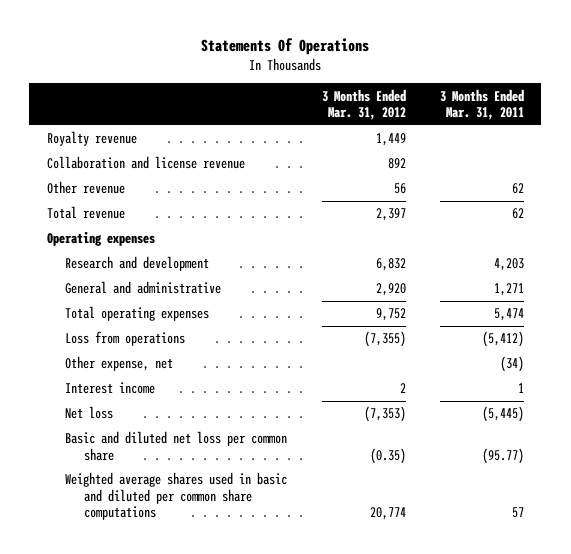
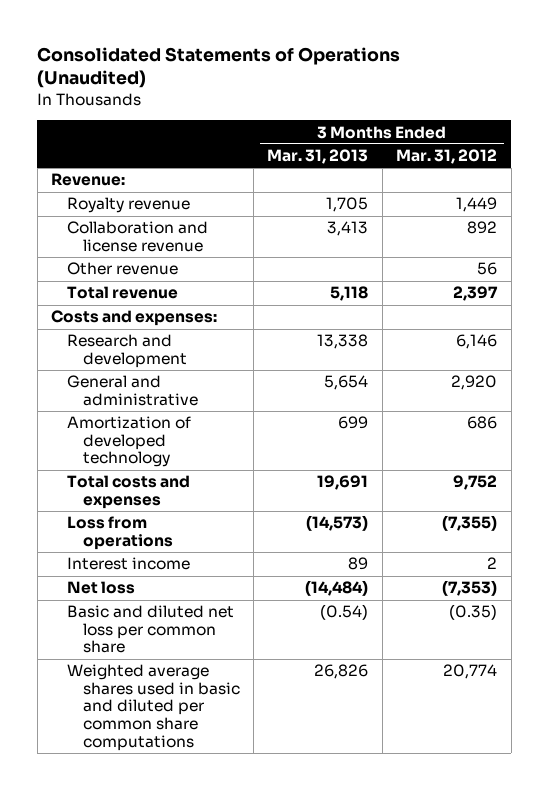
- Statements Of Operations
+ Consolidated Statements of Operations (Unaudited)
- | 3 Months Ended Mar. 31, 2012 | 3 Months Ended Mar. 31, 2011
+ | 3 Months Ended Mar. 31, 2013 | 3 Months Ended Mar. 31, 2012
+ Revenue:
- Operating expenses
- Research and development | 6,832 | 4,203
+ Costs and expenses:
+ Research and development | 13,338 | 6,146
- Total operating expenses | 9,752 | 5,474
+ Amortization of developed technology | 699 | 686
+ Total costs and expenses | 19,691 | 9,752
- Other expense, net | | (34)

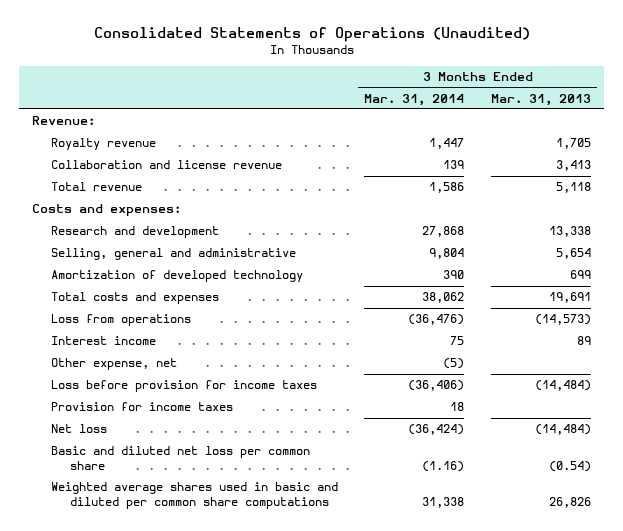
- | 3 Months Ended Mar. 31, 2013 | 3 Months Ended Mar. 31, 2012
+ | 3 Months Ended Mar. 31, 2014 | 3 Months Ended Mar. 31, 2013
- Other revenue | | 56
- General and administrative | 5,654 | 2,920
+ Selling, general and administrative | 9,804 | 5,654
+ Other expense, net | (5) |
+ Loss before provision for income taxes | (36,406) | (14,484)
+ Provision for income taxes | 18 |

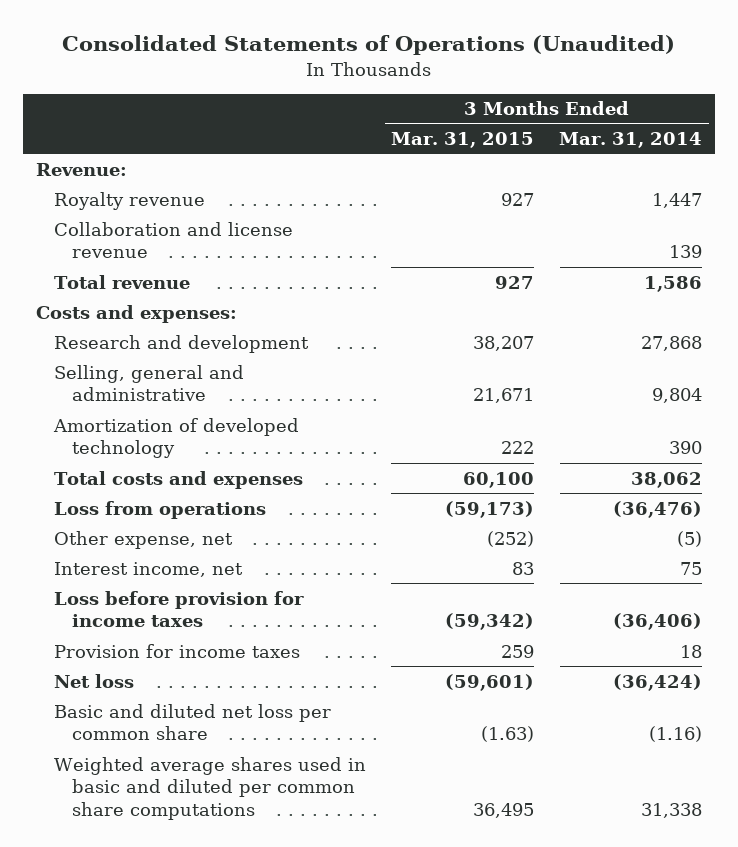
- | 3 Months Ended Mar. 31, 2014 | 3 Months Ended Mar. 31, 2013
+ | 3 Months Ended Mar. 31, 2015 | 3 Months Ended Mar. 31, 2014
- Interest income | 75 | 89
+ Interest income, net | 83 | 75

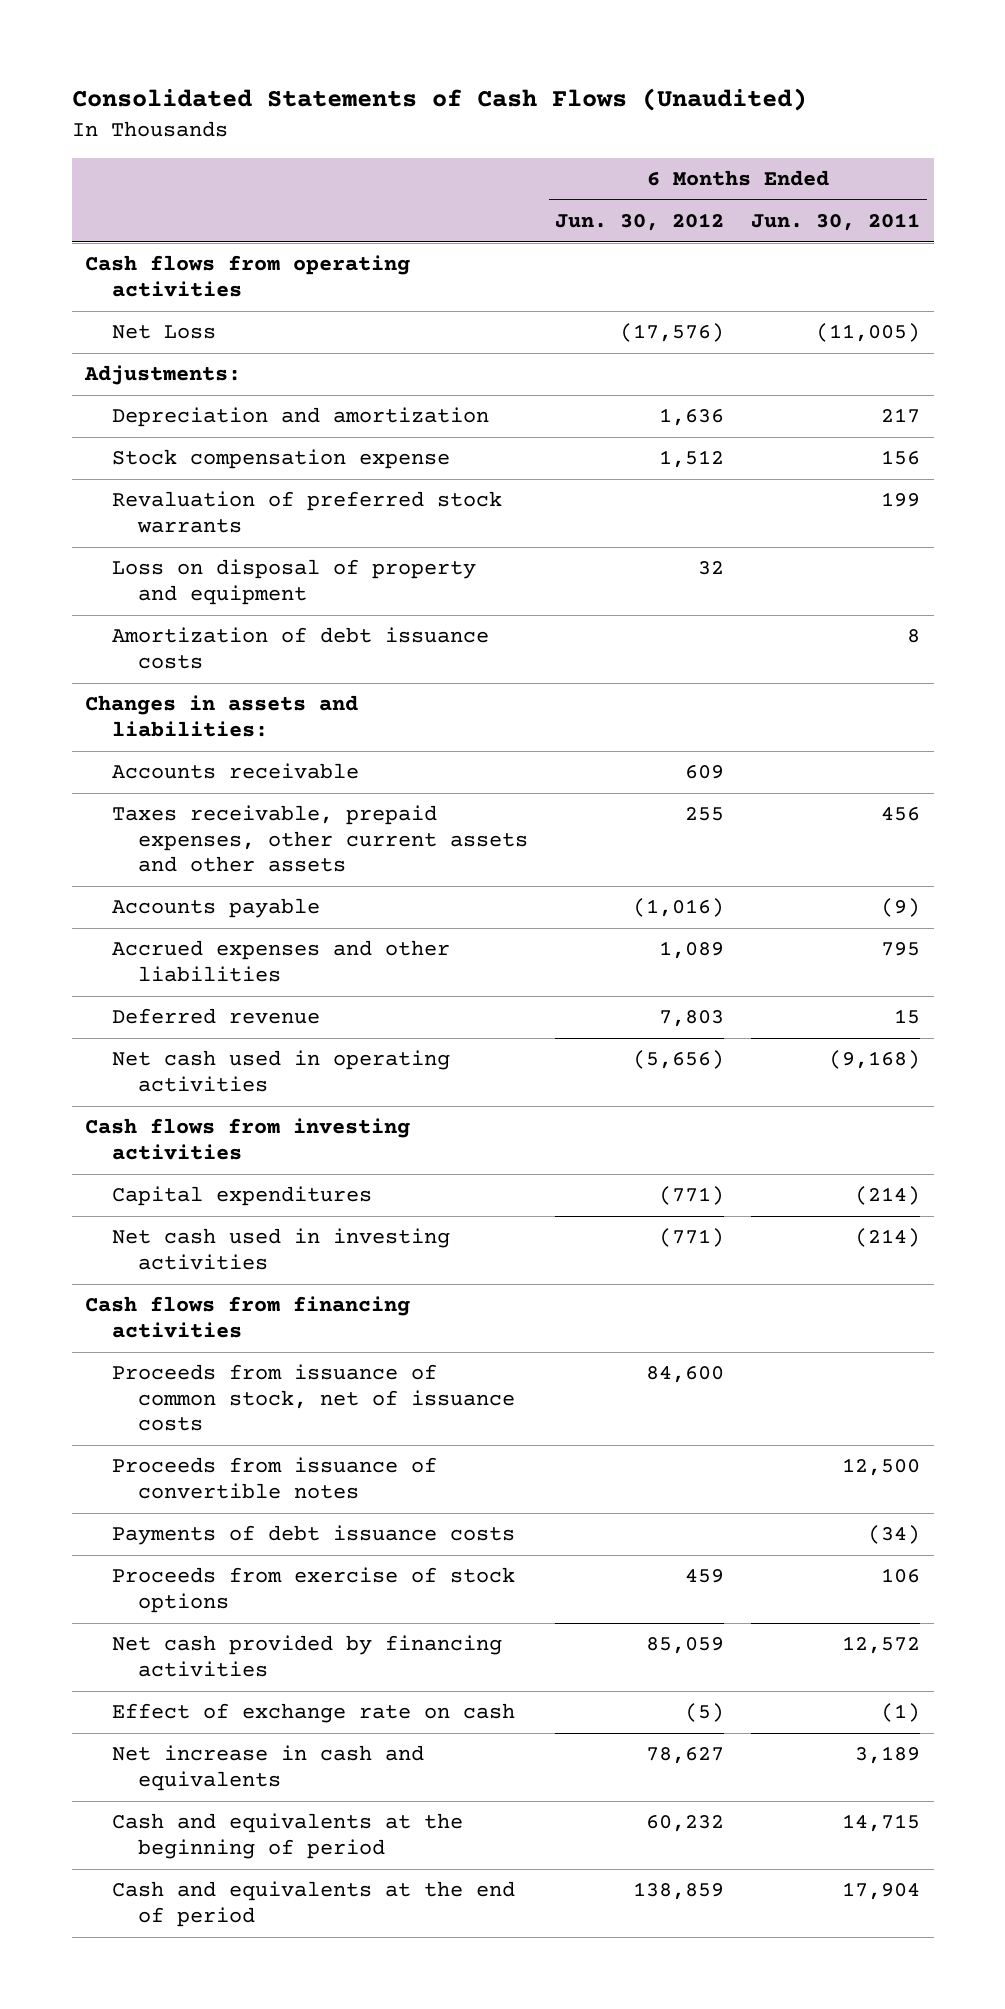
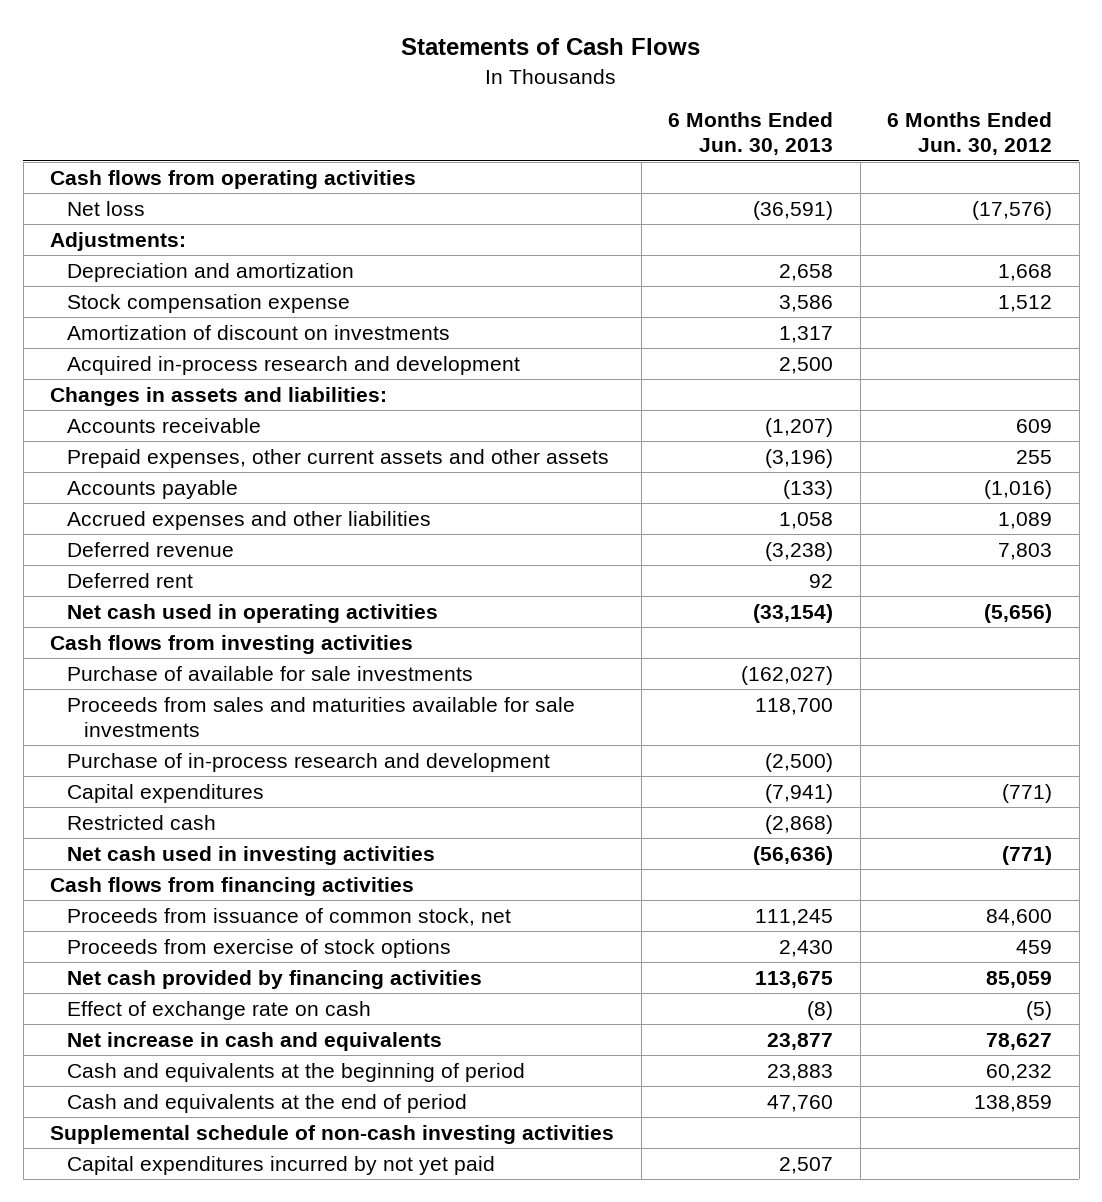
- Consolidated Statements of Cash Flows (Unaudited)
+ Statements of Cash Flows
- | 6 Months Ended Jun. 30, 2012 | 6 Months Ended Jun. 30, 2011
+ | 6 Months Ended Jun. 30, 2013 | 6 Months Ended Jun. 30, 2012
- Net Loss | (17,576) | (11,005)
+ Net loss | (36,591) | (17,576)
- Depreciation and amortization | 1,636 | 217
+ Depreciation and amortization | 2,658 | 1,668
- Revaluation of preferred stock warrants | | 199
- Loss on disposal of property and equipment | 32 |
- Amortization of debt issuance costs | | 8
+ Amortization of discount on investments | 1,317 |
+ Acquired in-process research and development | 2,500 |
- Taxes receivable, prepaid expenses, other current assets and other assets | 255 | 456
+ Prepaid expenses, other current assets and other assets | (3,196) | 255
+ Deferred rent | 92 |
+ Purchase of available for sale investments | (162,027) |
+ Proceeds from sales and maturities available for sale investments | 118,700 |
+ Purchase of in-process research and development | (2,500) |
+ Restricted cash | (2,868) |
- Proceeds from issuance of common stock, net of issuance costs | 84,600 |
- Proceeds from issuance of convertible notes | | 12,500
- Payments of debt issuance costs | | (34)
+ Proceeds from issuance of common stock, net | 111,245 | 84,600
+ Supplemental schedule of non-cash investing activities
+ Capital expenditures incurred by not yet paid | 2,507 |

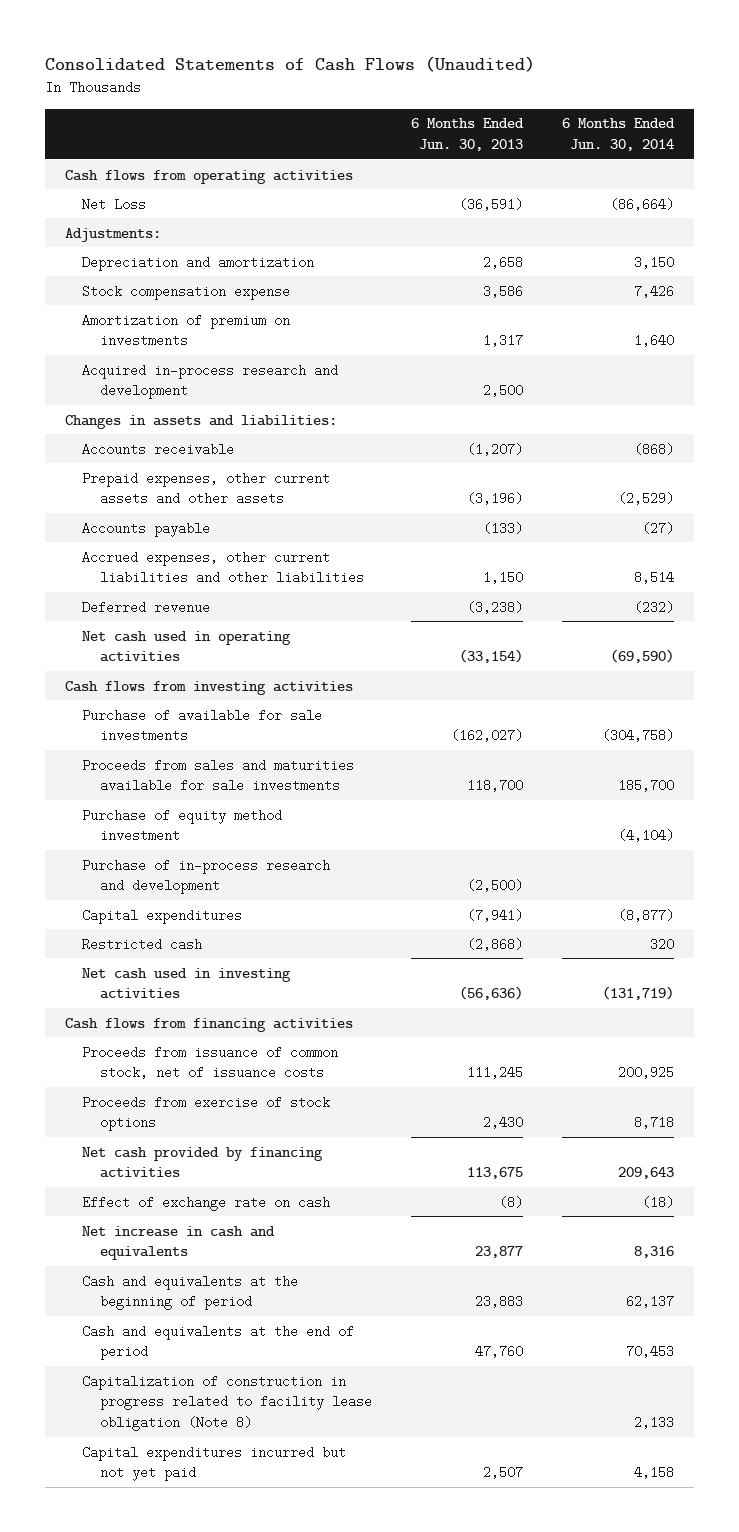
- Statements of Cash Flows
+ Consolidated Statements of Cash Flows (Unaudited)
- | 6 Months Ended Jun. 30, 2013 | 6 Months Ended Jun. 30, 2012
+ | 6 Months Ended Jun. 30, 2013 | 6 Months Ended Jun. 30, 2014
- Net loss | (36,591) | (17,576)
+ Net Loss | (36,591) | (86,664)
- Amortization of discount on investments | 1,317 |
+ Amortization of premium on investments | 1,317 | 1,640
- Accrued expenses and other liabilities | 1,058 | 1,089
+ Accrued expenses, other current liabilities and other liabilities | 1,150 | 8,514
- Deferred rent | 92 |
+ Purchase of equity method investment | | (4,104)
- Proceeds from issuance of common stock, net | 111,245 | 84,600
+ Proceeds from issuance of common stock, net of issuance costs | 111,245 | 200,925
- Supplemental schedule of non-cash investing activities
- Capital expenditures incurred by not yet paid | 2,507 |
+ Capitalization of construction in progress related to facility lease obligation (Note 8) | | 2,133
+ Capital expenditures incurred but not yet paid | 2,507 | 4,158

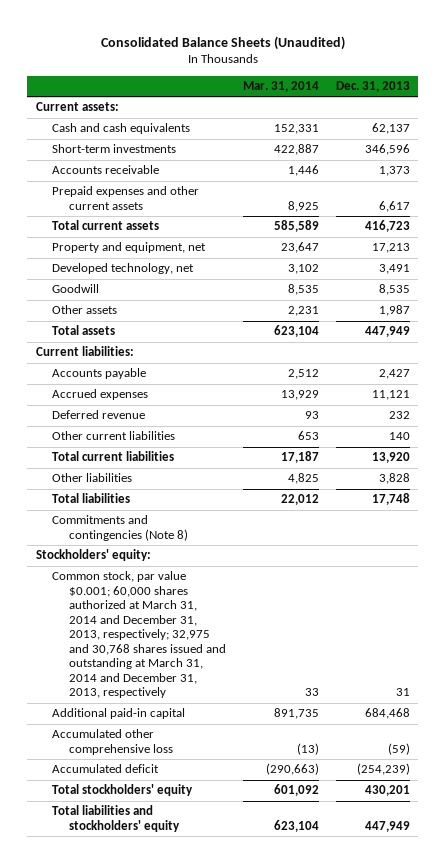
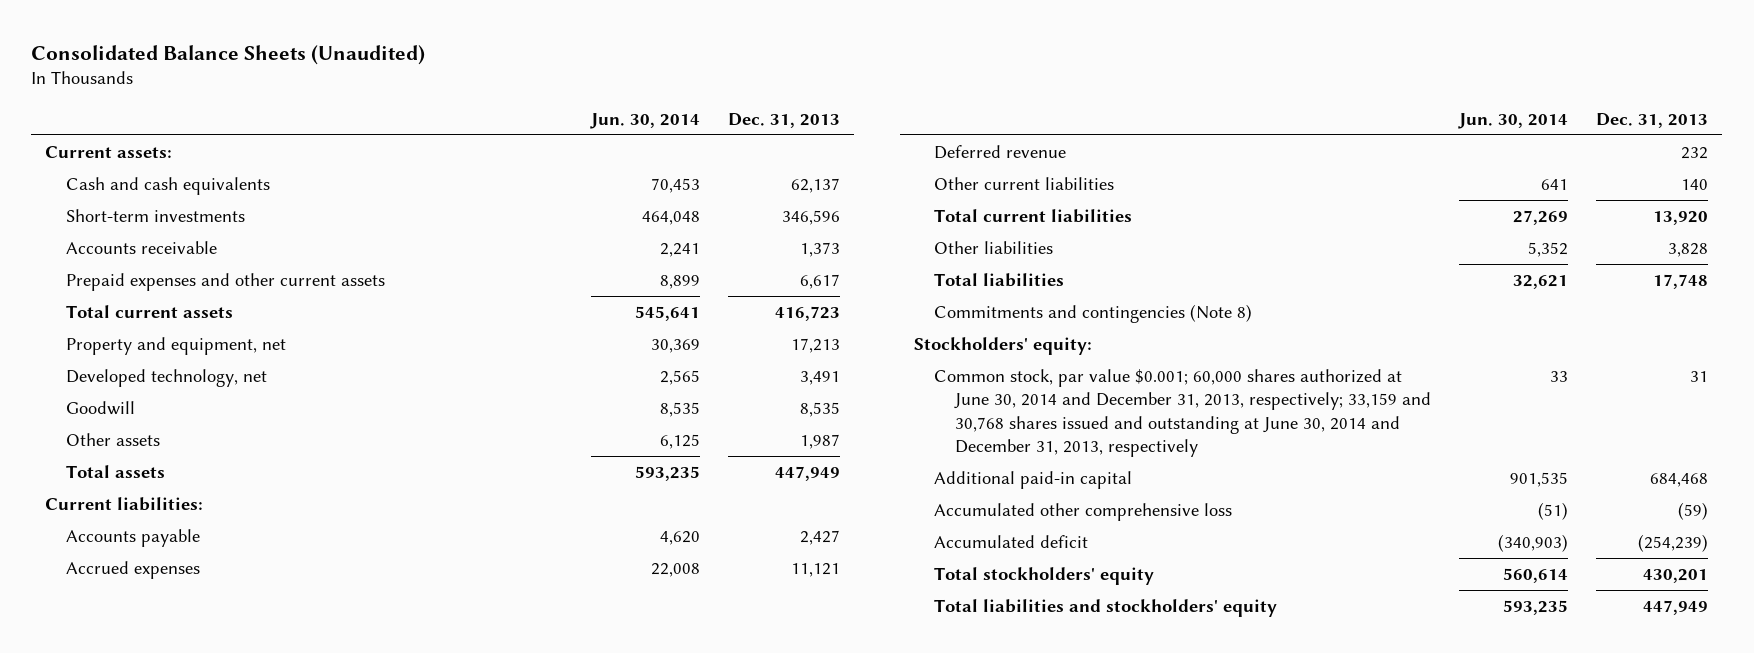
- | Mar. 31, 2014 | Dec. 31, 2013
+ | Jun. 30, 2014 | Dec. 31, 2013
- Common stock, par value $0.001; 60,000 shares authorized at March 31, 2014 and December 31, 2013, respectively; 32,975 and 30,768 shares issued and outstanding at March 31, 2014 and December 31, 2013, respectively | 33 | 31
+ Common stock, par value $0.001; 60,000 shares authorized at June 30, 2014 and December 31, 2013, respectively; 33,159 and 30,768 shares issued and outstanding at June 30, 2014 and December 31, 2013, respectively | 33 | 31

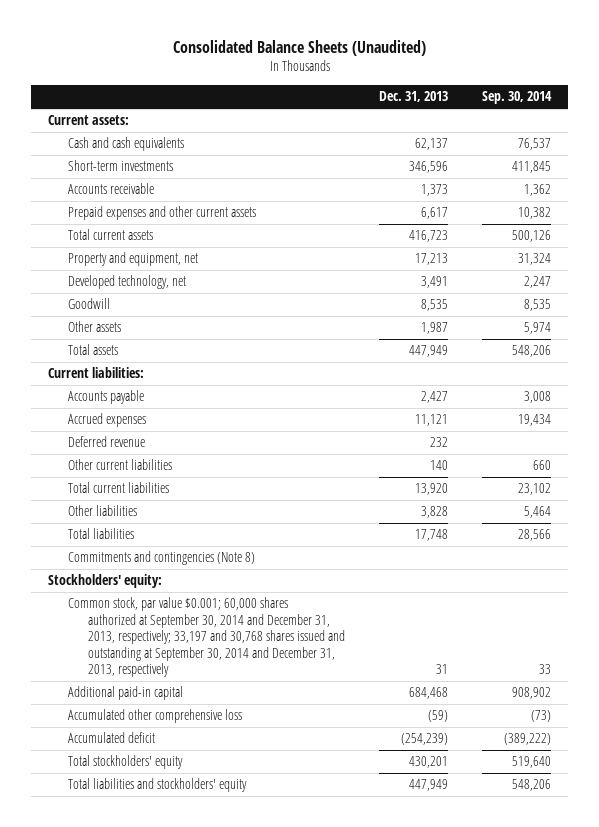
- | Jun. 30, 2014 | Dec. 31, 2013
+ | Dec. 31, 2013 | Sep. 30, 2014
- Common stock, par value $0.001; 60,000 shares authorized at June 30, 2014 and December 31, 2013, respectively; 33,159 and 30,768 shares issued and outstanding at June 30, 2014 and December 31, 2013, respectively | 33 | 31
+ Common stock, par value $0.001; 60,000 shares authorized at September 30, 2014 and December 31, 2013, respectively; 33,197 and 30,768 shares issued and outstanding at September 30, 2014 and December 31, 2013, respectively | 31 | 33

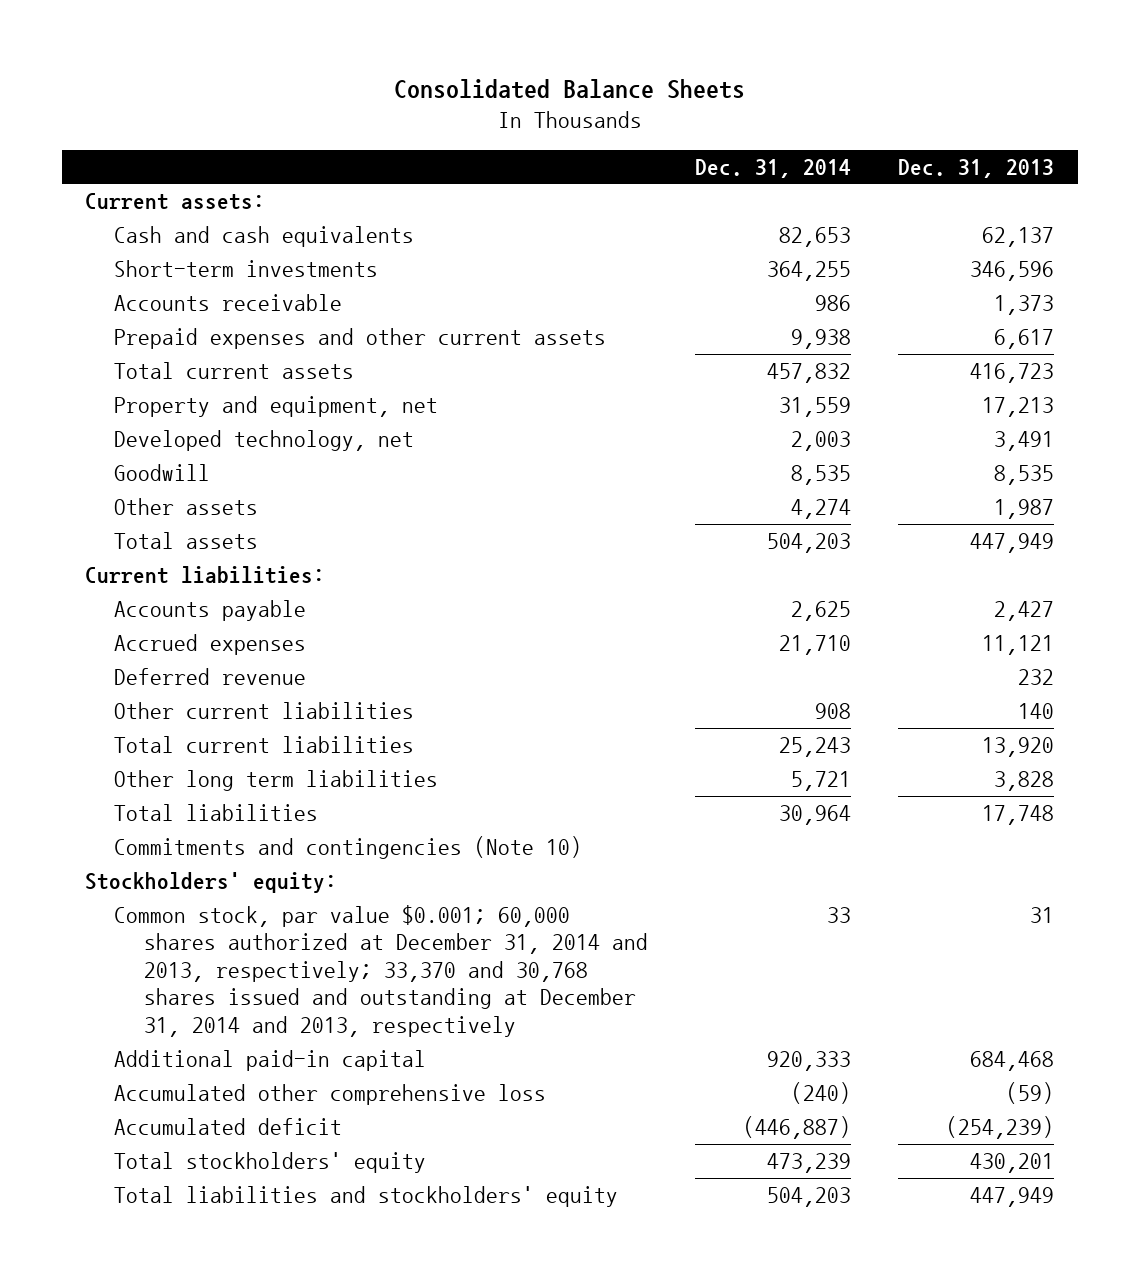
- Consolidated Balance Sheets (Unaudited)
+ Consolidated Balance Sheets
- | Dec. 31, 2013 | Sep. 30, 2014
+ | Dec. 31, 2014 | Dec. 31, 2013
- Other liabilities | 3,828 | 5,464
+ Other long term liabilities | 5,721 | 3,828
- Commitments and contingencies (Note 8)
+ Commitments and contingencies (Note 10)
- Common stock, par value $0.001; 60,000 shares authorized at September 30, 2014 and December 31, 2013, respectively; 33,197 and 30,768 shares issued and outstanding at September 30, 2014 and December 31, 2013, respectively | 31 | 33
+ Common stock, par value $0.001; 60,000 shares authorized at December 31, 2014 and 2013, respectively; 33,370 and 30,768 shares issued and outstanding at December 31, 2014 and 2013, respectively | 33 | 31

